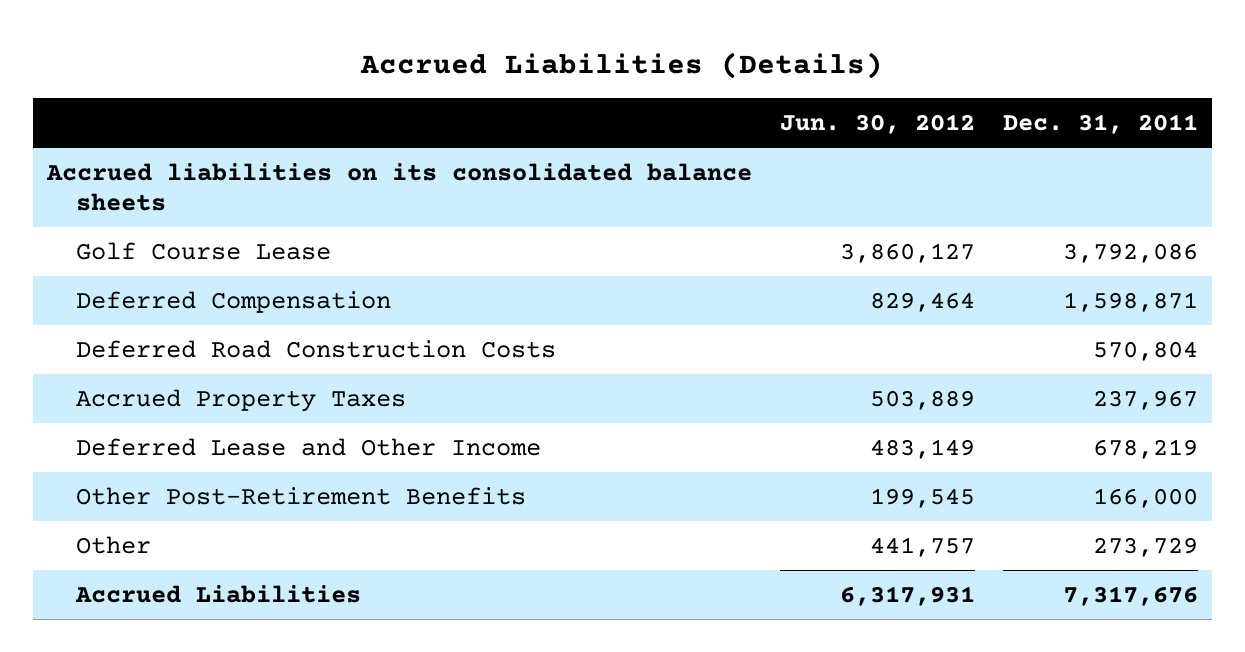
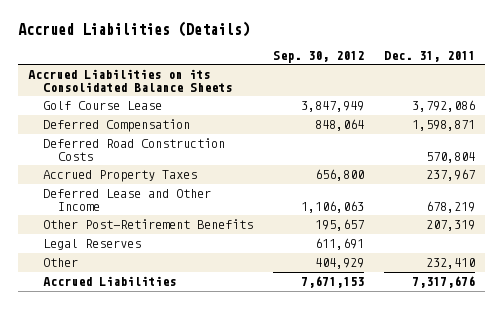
- | Jun. 30, 2012 | Dec. 31, 2011
+ | Sep. 30, 2012 | Dec. 31, 2011
- Accrued liabilities on its consolidated balance sheets
+ Accrued Liabilities on its Consolidated Balance Sheets
- Other Post-Retirement Benefits | 199,545 | 166,000
- Other | 441,757 | 273,729
+ Other Post-Retirement Benefits | 195,657 | 207,319
+ Legal Reserves | 611,691 |
+ Other | 404,929 | 232,410

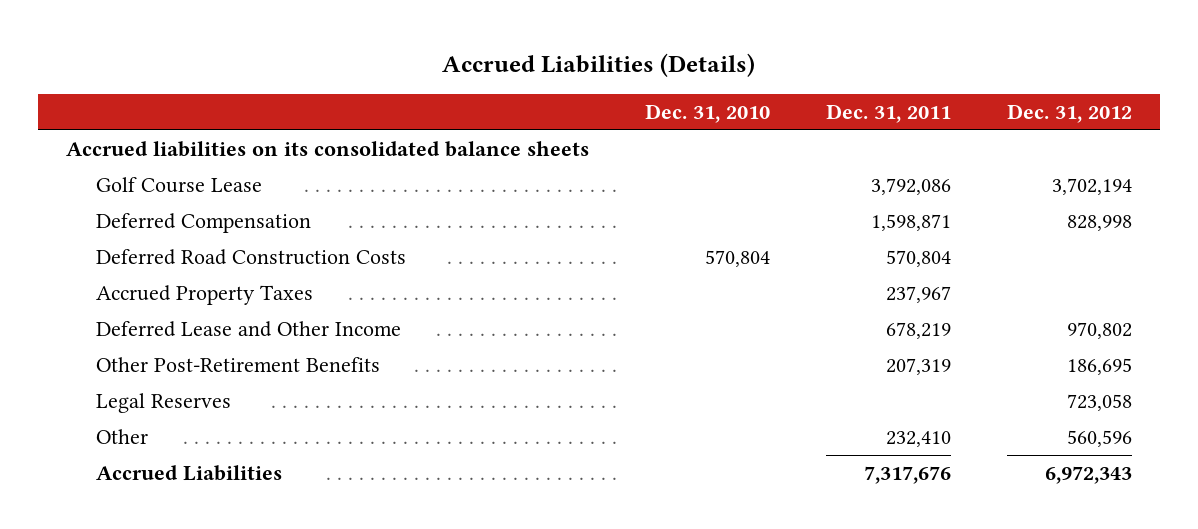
- | Sep. 30, 2012 | Dec. 31, 2011
+ | Dec. 31, 2010 | Dec. 31, 2011 | Dec. 31, 2012
- Accrued Liabilities on its Consolidated Balance Sheets
+ Accrued liabilities on its consolidated balance sheets

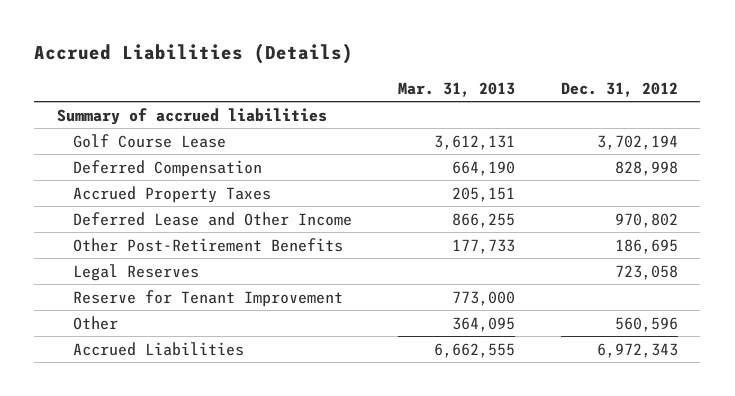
- | Dec. 31, 2010 | Dec. 31, 2011 | Dec. 31, 2012
+ | Mar. 31, 2013 | Dec. 31, 2012
- Accrued liabilities on its consolidated balance sheets
+ Summary of accrued liabilities
- Deferred Road Construction Costs | 570,804 | 570,804 |
+ Reserve for Tenant Improvement | 773,000 |

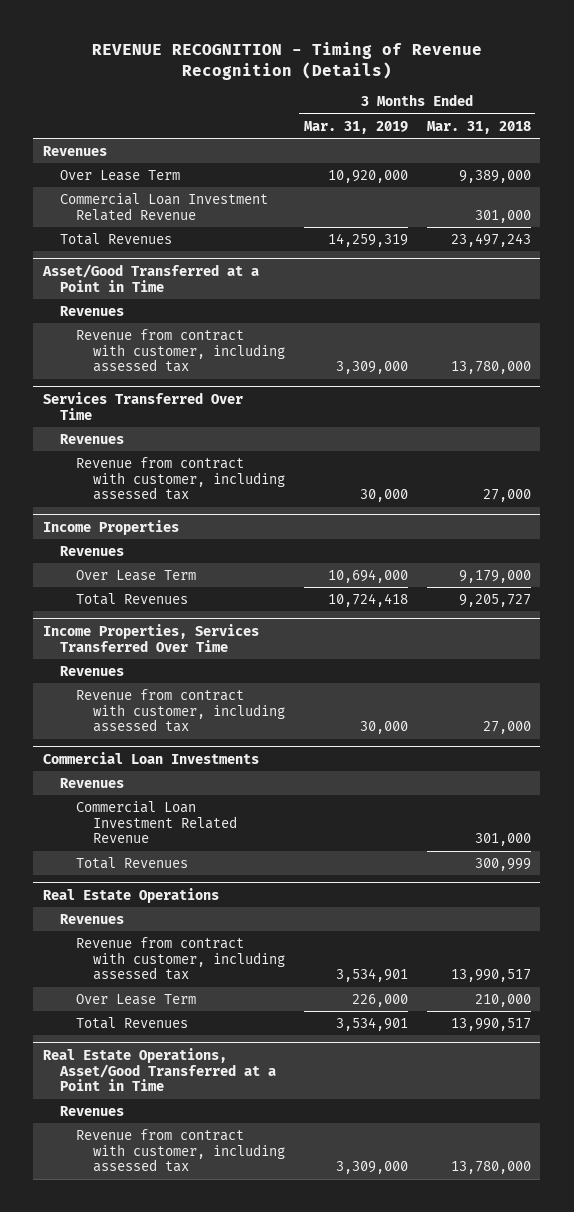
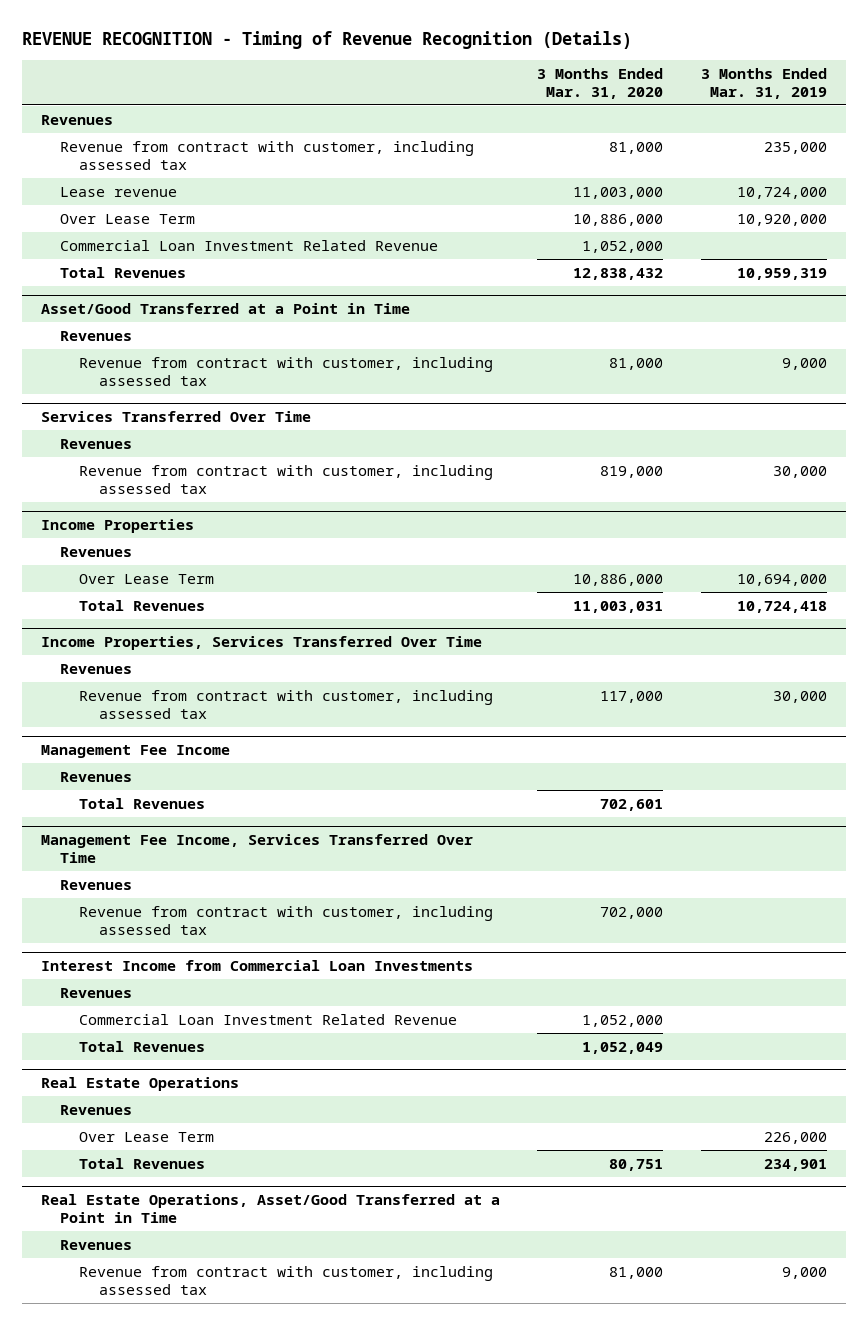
- | 3 Months Ended Mar. 31, 2019 | 3 Months Ended Mar. 31, 2018
+ | 3 Months Ended Mar. 31, 2020 | 3 Months Ended Mar. 31, 2019
+ Revenue from contract with customer, including assessed tax | 81,000 | 235,000
+ Lease revenue | 11,003,000 | 10,724,000
- Total Revenues | 14,259,319 | 23,497,243
+ Total Revenues | 12,838,432 | 10,959,319
@ Asset/Good Transferred at a Point in Time
- Revenue from contract with customer, including assessed tax | 3,309,000 | 13,780,000
+ Revenue from contract with customer, including assessed tax | 81,000 | 9,000
- Commercial Loan Investments
+ Management Fee Income
+ Total Revenues | 702,601 |
+ Management Fee Income, Services Transferred Over Time
+ Revenues
+ Revenue from contract with customer, including assessed tax | 702,000 |
+ Interest Income from Commercial Loan Investments
+ Revenues
@ Real Estate Operations
- Revenue from contract with customer, including assessed tax | 3,534,901 | 13,990,517
- Total Revenues | 3,534,901 | 13,990,517
+ Total Revenues | 80,751 | 234,901
@ Real Estate Operations, Asset/Good Transferred at a Point in Time
- Revenue from contract with customer, including assessed tax | 3,309,000 | 13,780,000
+ Revenue from contract with customer, including assessed tax | 81,000 | 9,000

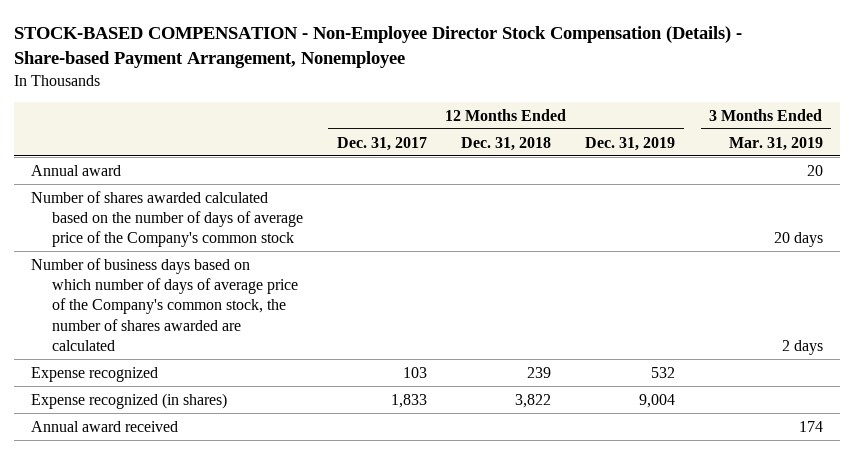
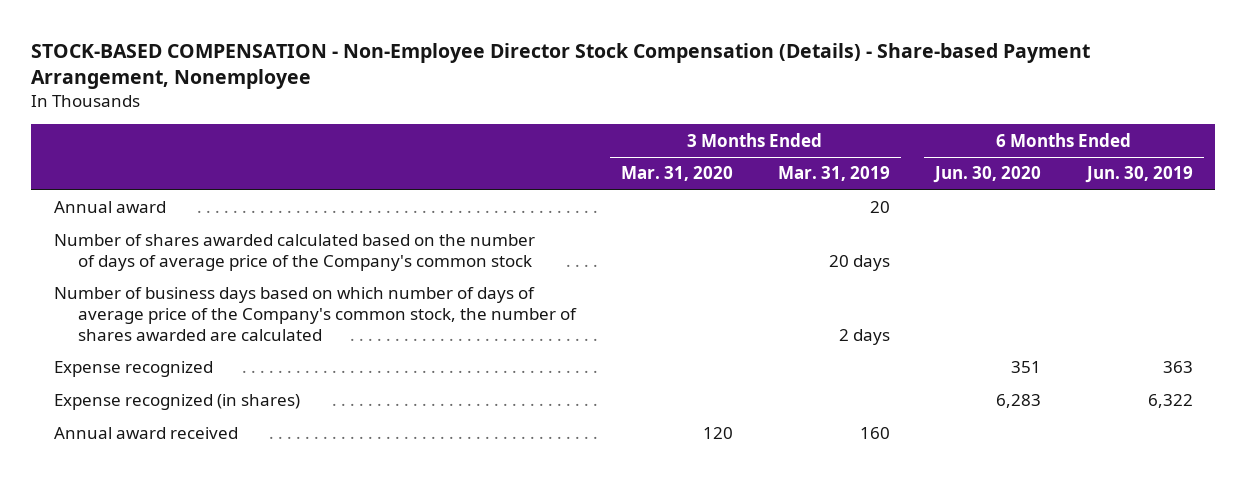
- | 12 Months Ended Dec. 31, 2017 | 12 Months Ended Dec. 31, 2018 | 12 Months Ended Dec. 31, 2019 | 3 Months Ended Mar. 31, 2019
+ | 3 Months Ended Mar. 31, 2020 | 3 Months Ended Mar. 31, 2019 | 6 Months Ended Jun. 30, 2020 | 6 Months Ended Jun. 30, 2019
- Annual award received | | | | 174
+ Annual award received | 120 | 160 | |

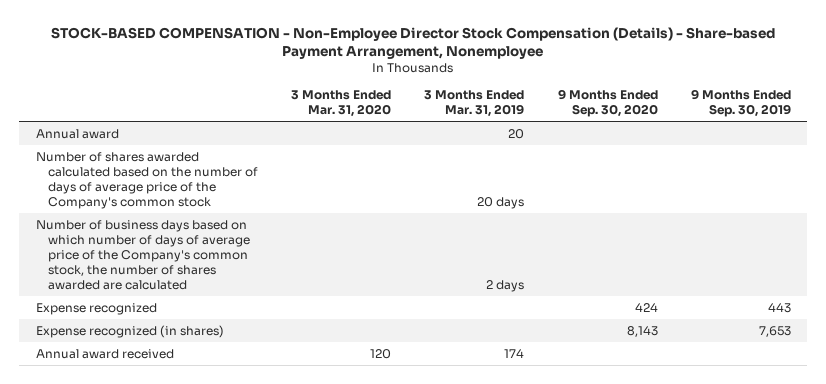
- | 3 Months Ended Mar. 31, 2020 | 3 Months Ended Mar. 31, 2019 | 6 Months Ended Jun. 30, 2020 | 6 Months Ended Jun. 30, 2019
+ | 3 Months Ended Mar. 31, 2020 | 3 Months Ended Mar. 31, 2019 | 9 Months Ended Sep. 30, 2020 | 9 Months Ended Sep. 30, 2019
- Annual award received | 120 | 160 | |
+ Annual award received | 120 | 174 | |

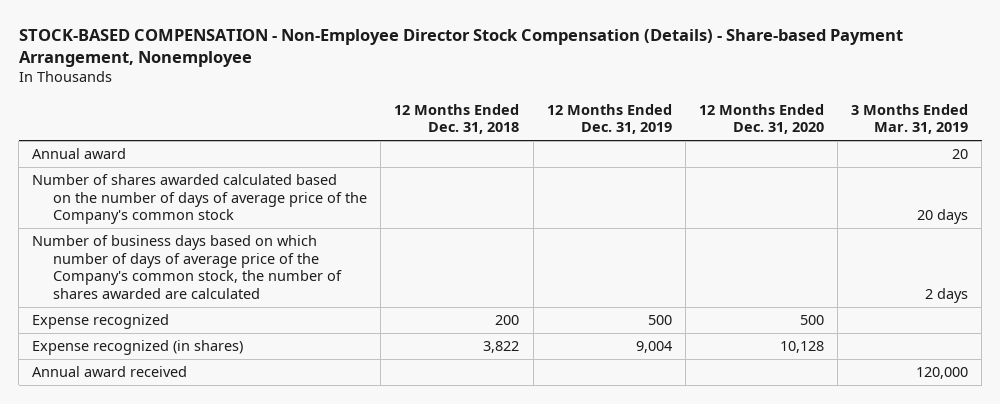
- | 3 Months Ended Mar. 31, 2020 | 3 Months Ended Mar. 31, 2019 | 9 Months Ended Sep. 30, 2020 | 9 Months Ended Sep. 30, 2019
+ | 12 Months Ended Dec. 31, 2018 | 12 Months Ended Dec. 31, 2019 | 12 Months Ended Dec. 31, 2020 | 3 Months Ended Mar. 31, 2019
- Annual award received | 120 | 174 | |
+ Annual award received | | | | 120,000

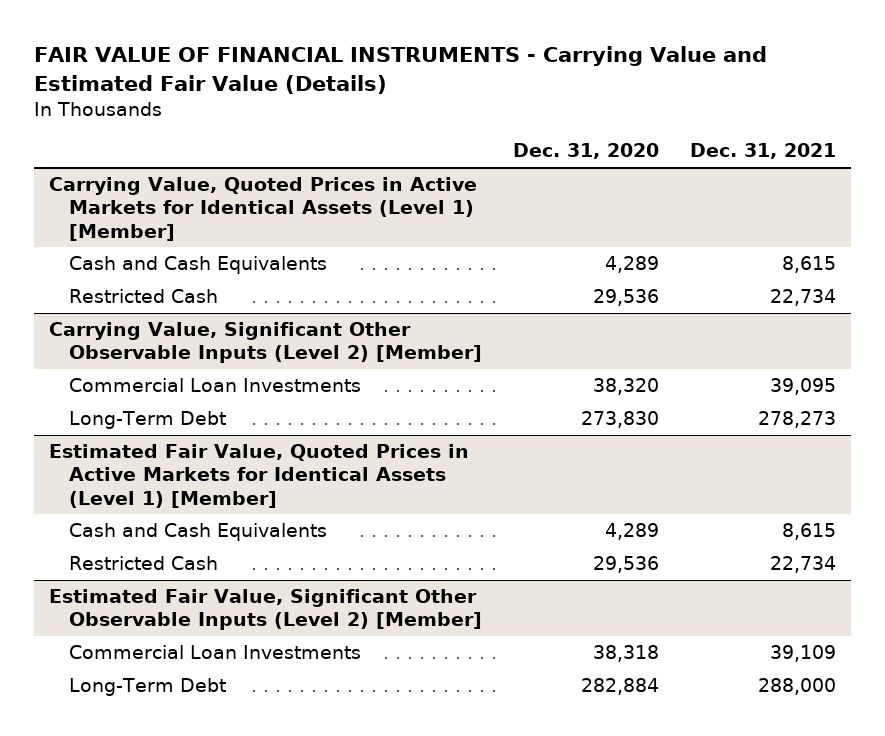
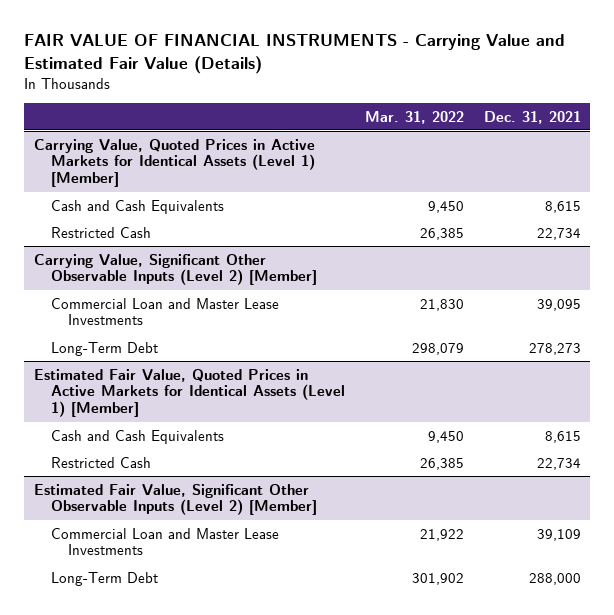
- | Dec. 31, 2020 | Dec. 31, 2021
+ | Mar. 31, 2022 | Dec. 31, 2021
@ Carrying Value, Significant Other Observable Inputs (Level 2) [Member]
- Commercial Loan Investments | 38,320 | 39,095
+ Commercial Loan and Master Lease Investments | 21,830 | 39,095
@ Estimated Fair Value, Significant Other Observable Inputs (Level 2) [Member]
- Commercial Loan Investments | 38,318 | 39,109
+ Commercial Loan and Master Lease Investments | 21,922 | 39,109

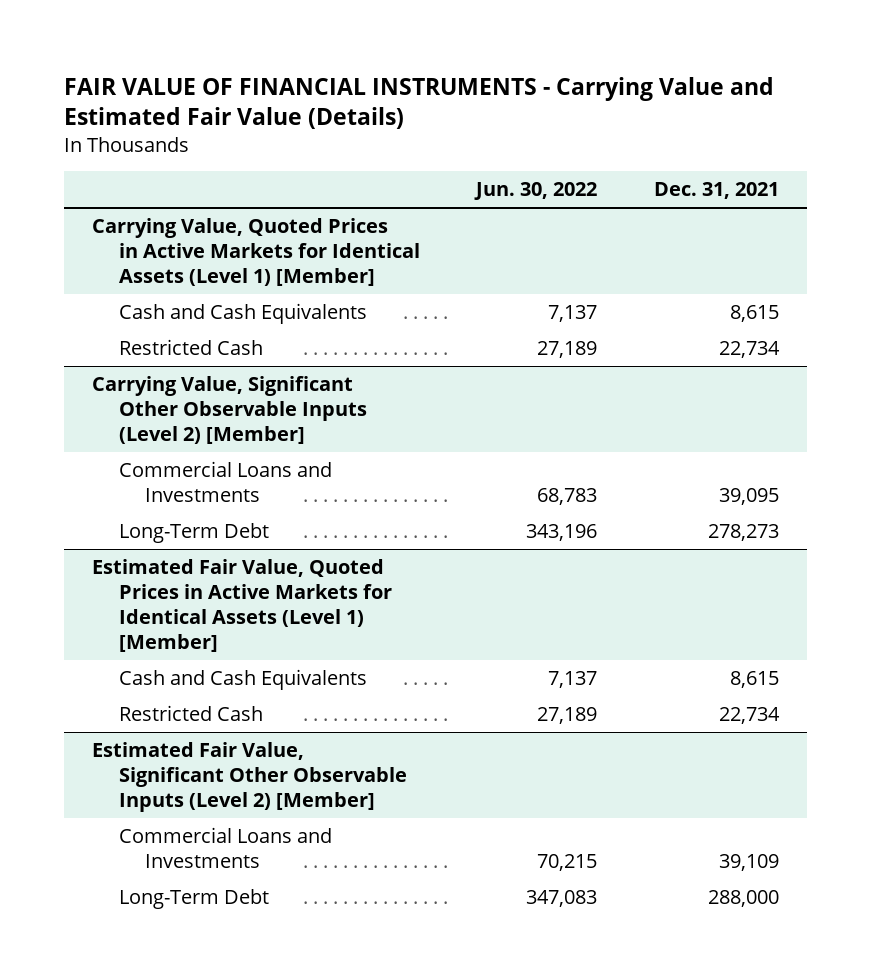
- | Mar. 31, 2022 | Dec. 31, 2021
+ | Jun. 30, 2022 | Dec. 31, 2021
@ Carrying Value, Significant Other Observable Inputs (Level 2) [Member]
- Commercial Loan and Master Lease Investments | 21,830 | 39,095
+ Commercial Loans and Investments | 68,783 | 39,095
@ Estimated Fair Value, Significant Other Observable Inputs (Level 2) [Member]
- Commercial Loan and Master Lease Investments | 21,922 | 39,109
+ Commercial Loans and Investments | 70,215 | 39,109

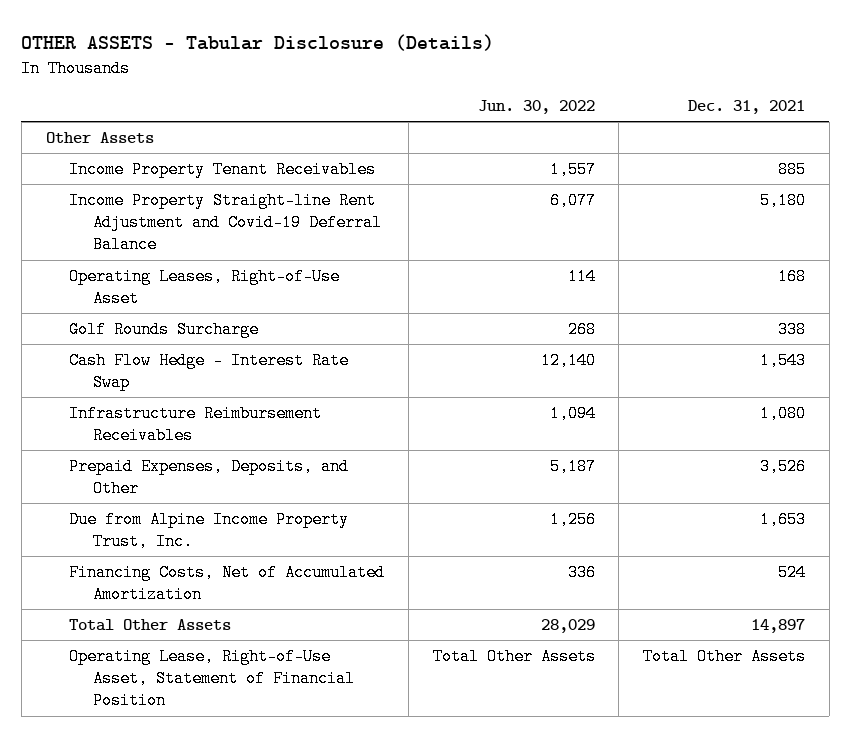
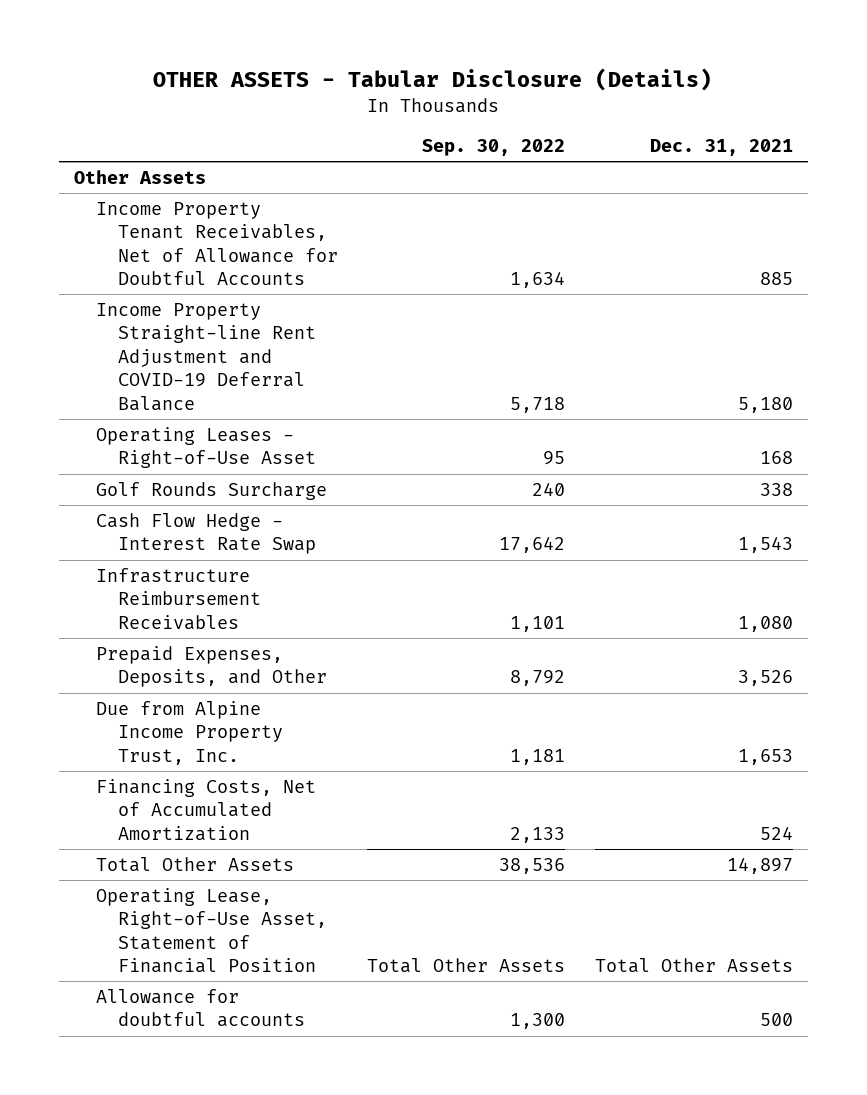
- | Jun. 30, 2022 | Dec. 31, 2021
+ | Sep. 30, 2022 | Dec. 31, 2021
- Income Property Tenant Receivables | 1,557 | 885
- Income Property Straight-line Rent Adjustment and Covid-19 Deferral Balance | 6,077 | 5,180
- Operating Leases, Right-of-Use Asset | 114 | 168
+ Income Property Tenant Receivables, Net of Allowance for Doubtful Accounts | 1,634 | 885
+ Income Property Straight-line Rent Adjustment and COVID-19 Deferral Balance | 5,718 | 5,180
+ Operating Leases - Right-of-Use Asset | 95 | 168
+ Allowance for doubtful accounts | 1,300 | 500

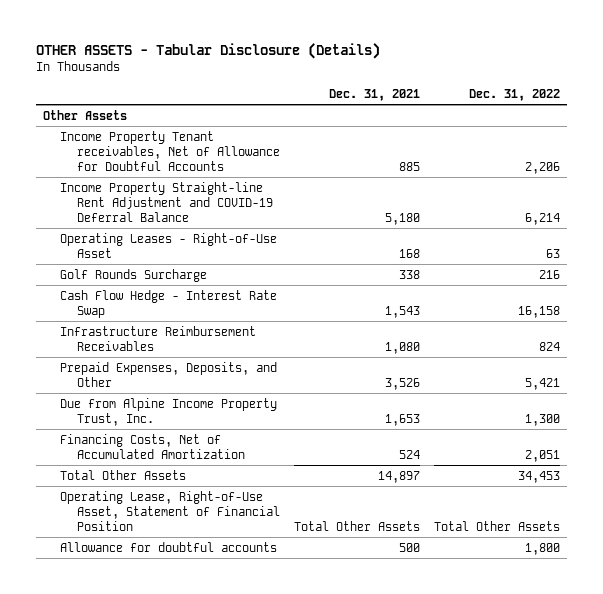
- | Sep. 30, 2022 | Dec. 31, 2021
+ | Dec. 31, 2021 | Dec. 31, 2022
- Income Property Tenant Receivables, Net of Allowance for Doubtful Accounts | 1,634 | 885
+ Income Property Tenant receivables, Net of Allowance for Doubtful Accounts | 885 | 2,206

